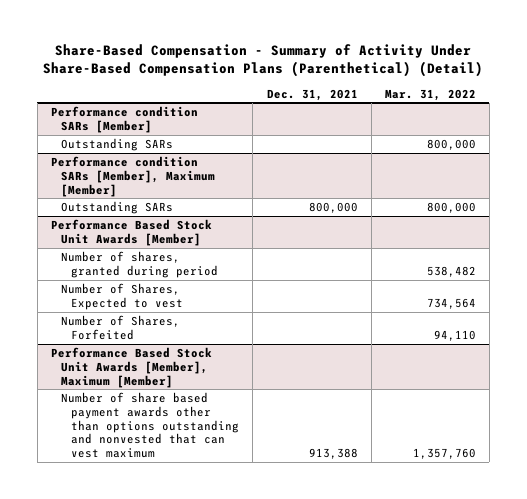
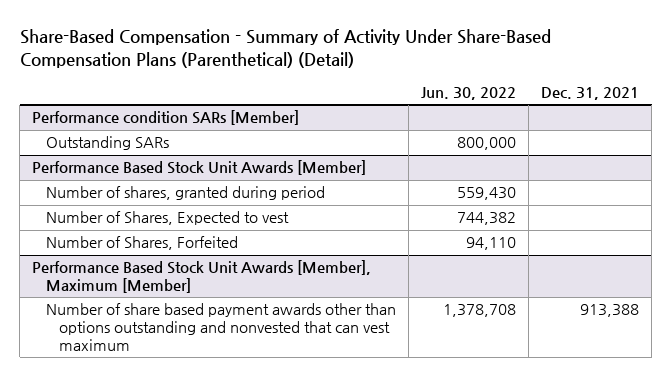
- | Dec. 31, 2021 | Mar. 31, 2022
+ | Jun. 30, 2022 | Dec. 31, 2021
- Performance condition SARs [Member], Maximum [Member]
- Outstanding SARs | 800,000 | 800,000

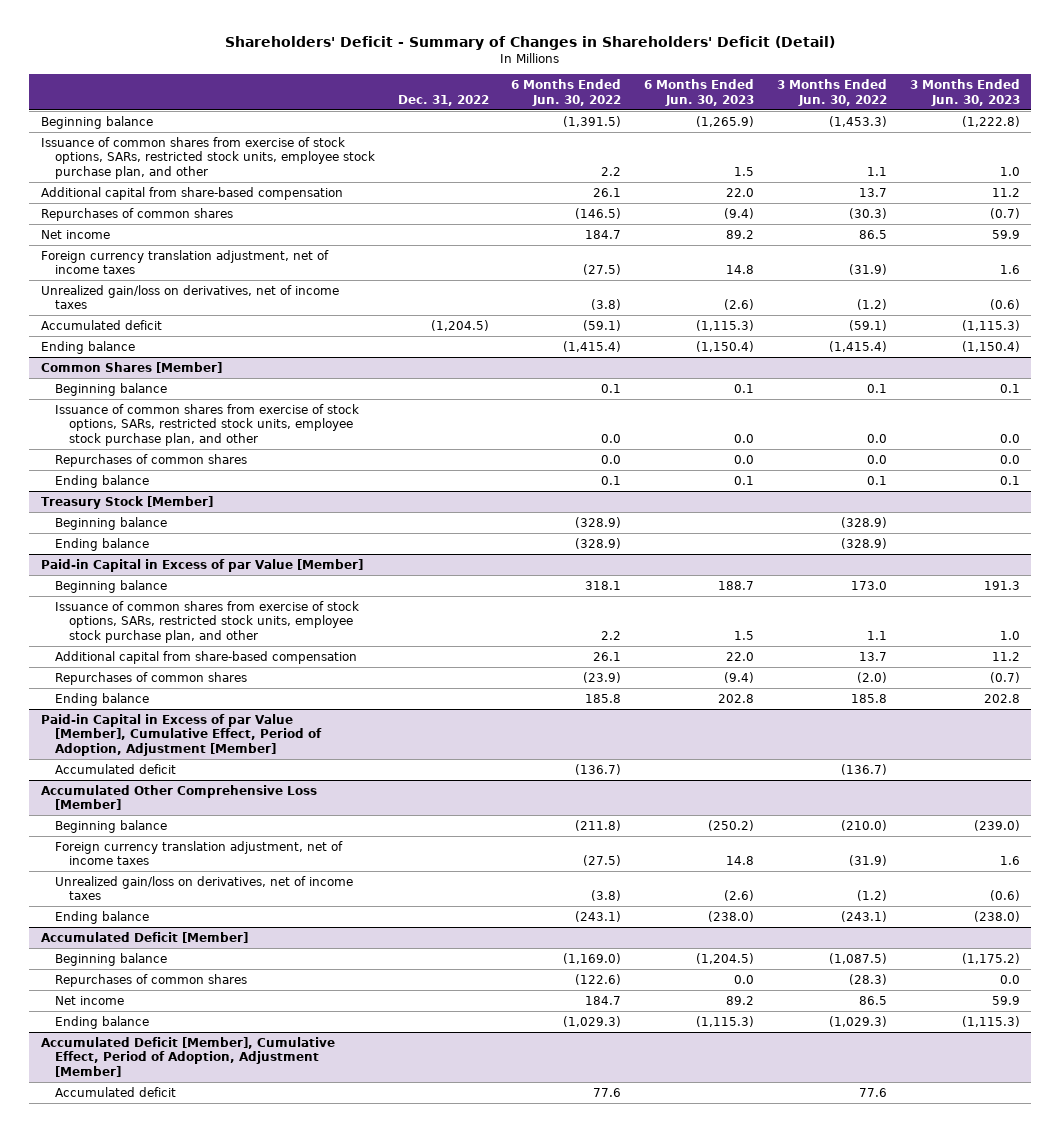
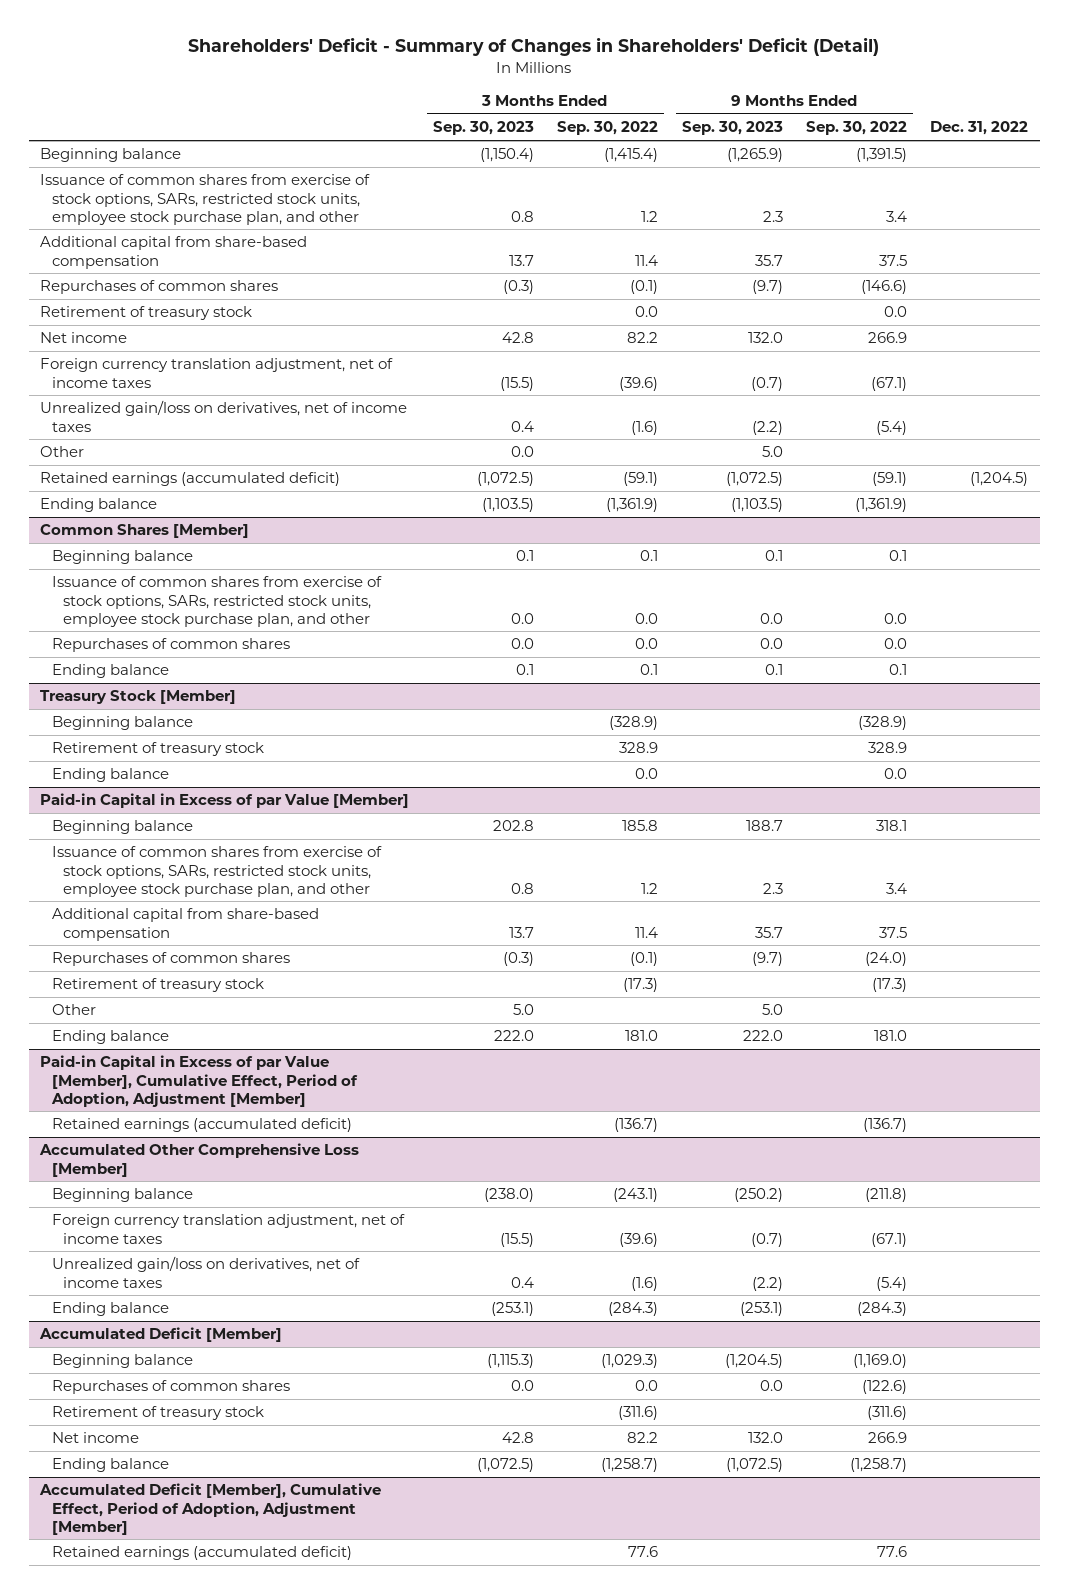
- | Dec. 31, 2022 | 6 Months Ended Jun. 30, 2022 | 6 Months Ended Jun. 30, 2023 | 3 Months Ended Jun. 30, 2022 | 3 Months Ended Jun. 30, 2023
+ | 3 Months Ended Sep. 30, 2023 | 3 Months Ended Sep. 30, 2022 | 9 Months Ended Sep. 30, 2023 | 9 Months Ended Sep. 30, 2022 | Dec. 31, 2022
+ Retirement of treasury stock | | 0.0 | | 0.0 |
- Accumulated deficit | (1,204.5) | (59.1) | (1,115.3) | (59.1) | (1,115.3)
+ Other | 0.0 | | 5.0 | |
+ Retained earnings (accumulated deficit) | (1,072.5) | (59.1) | (1,072.5) | (59.1) | (1,204.5)
@ Treasury Stock [Member]
+ Retirement of treasury stock | | 328.9 | | 328.9 |
@ Paid-in Capital in Excess of par Value [Member]
+ Retirement of treasury stock | | (17.3) | | (17.3) |
+ Other | 5.0 | | 5.0 | |
@ Paid-in Capital in Excess of par Value [Member], Cumulative Effect, Period of Adoption, Adjustment [Member]
- Accumulated deficit | | (136.7) | | (136.7) |
+ Retained earnings (accumulated deficit) | | (136.7) | | (136.7) |
@ Accumulated Deficit [Member]
+ Retirement of treasury stock | | (311.6) | | (311.6) |
@ Accumulated Deficit [Member], Cumulative Effect, Period of Adoption, Adjustment [Member]
- Accumulated deficit | | 77.6 | | 77.6 |
+ Retained earnings (accumulated deficit) | | 77.6 | | 77.6 |

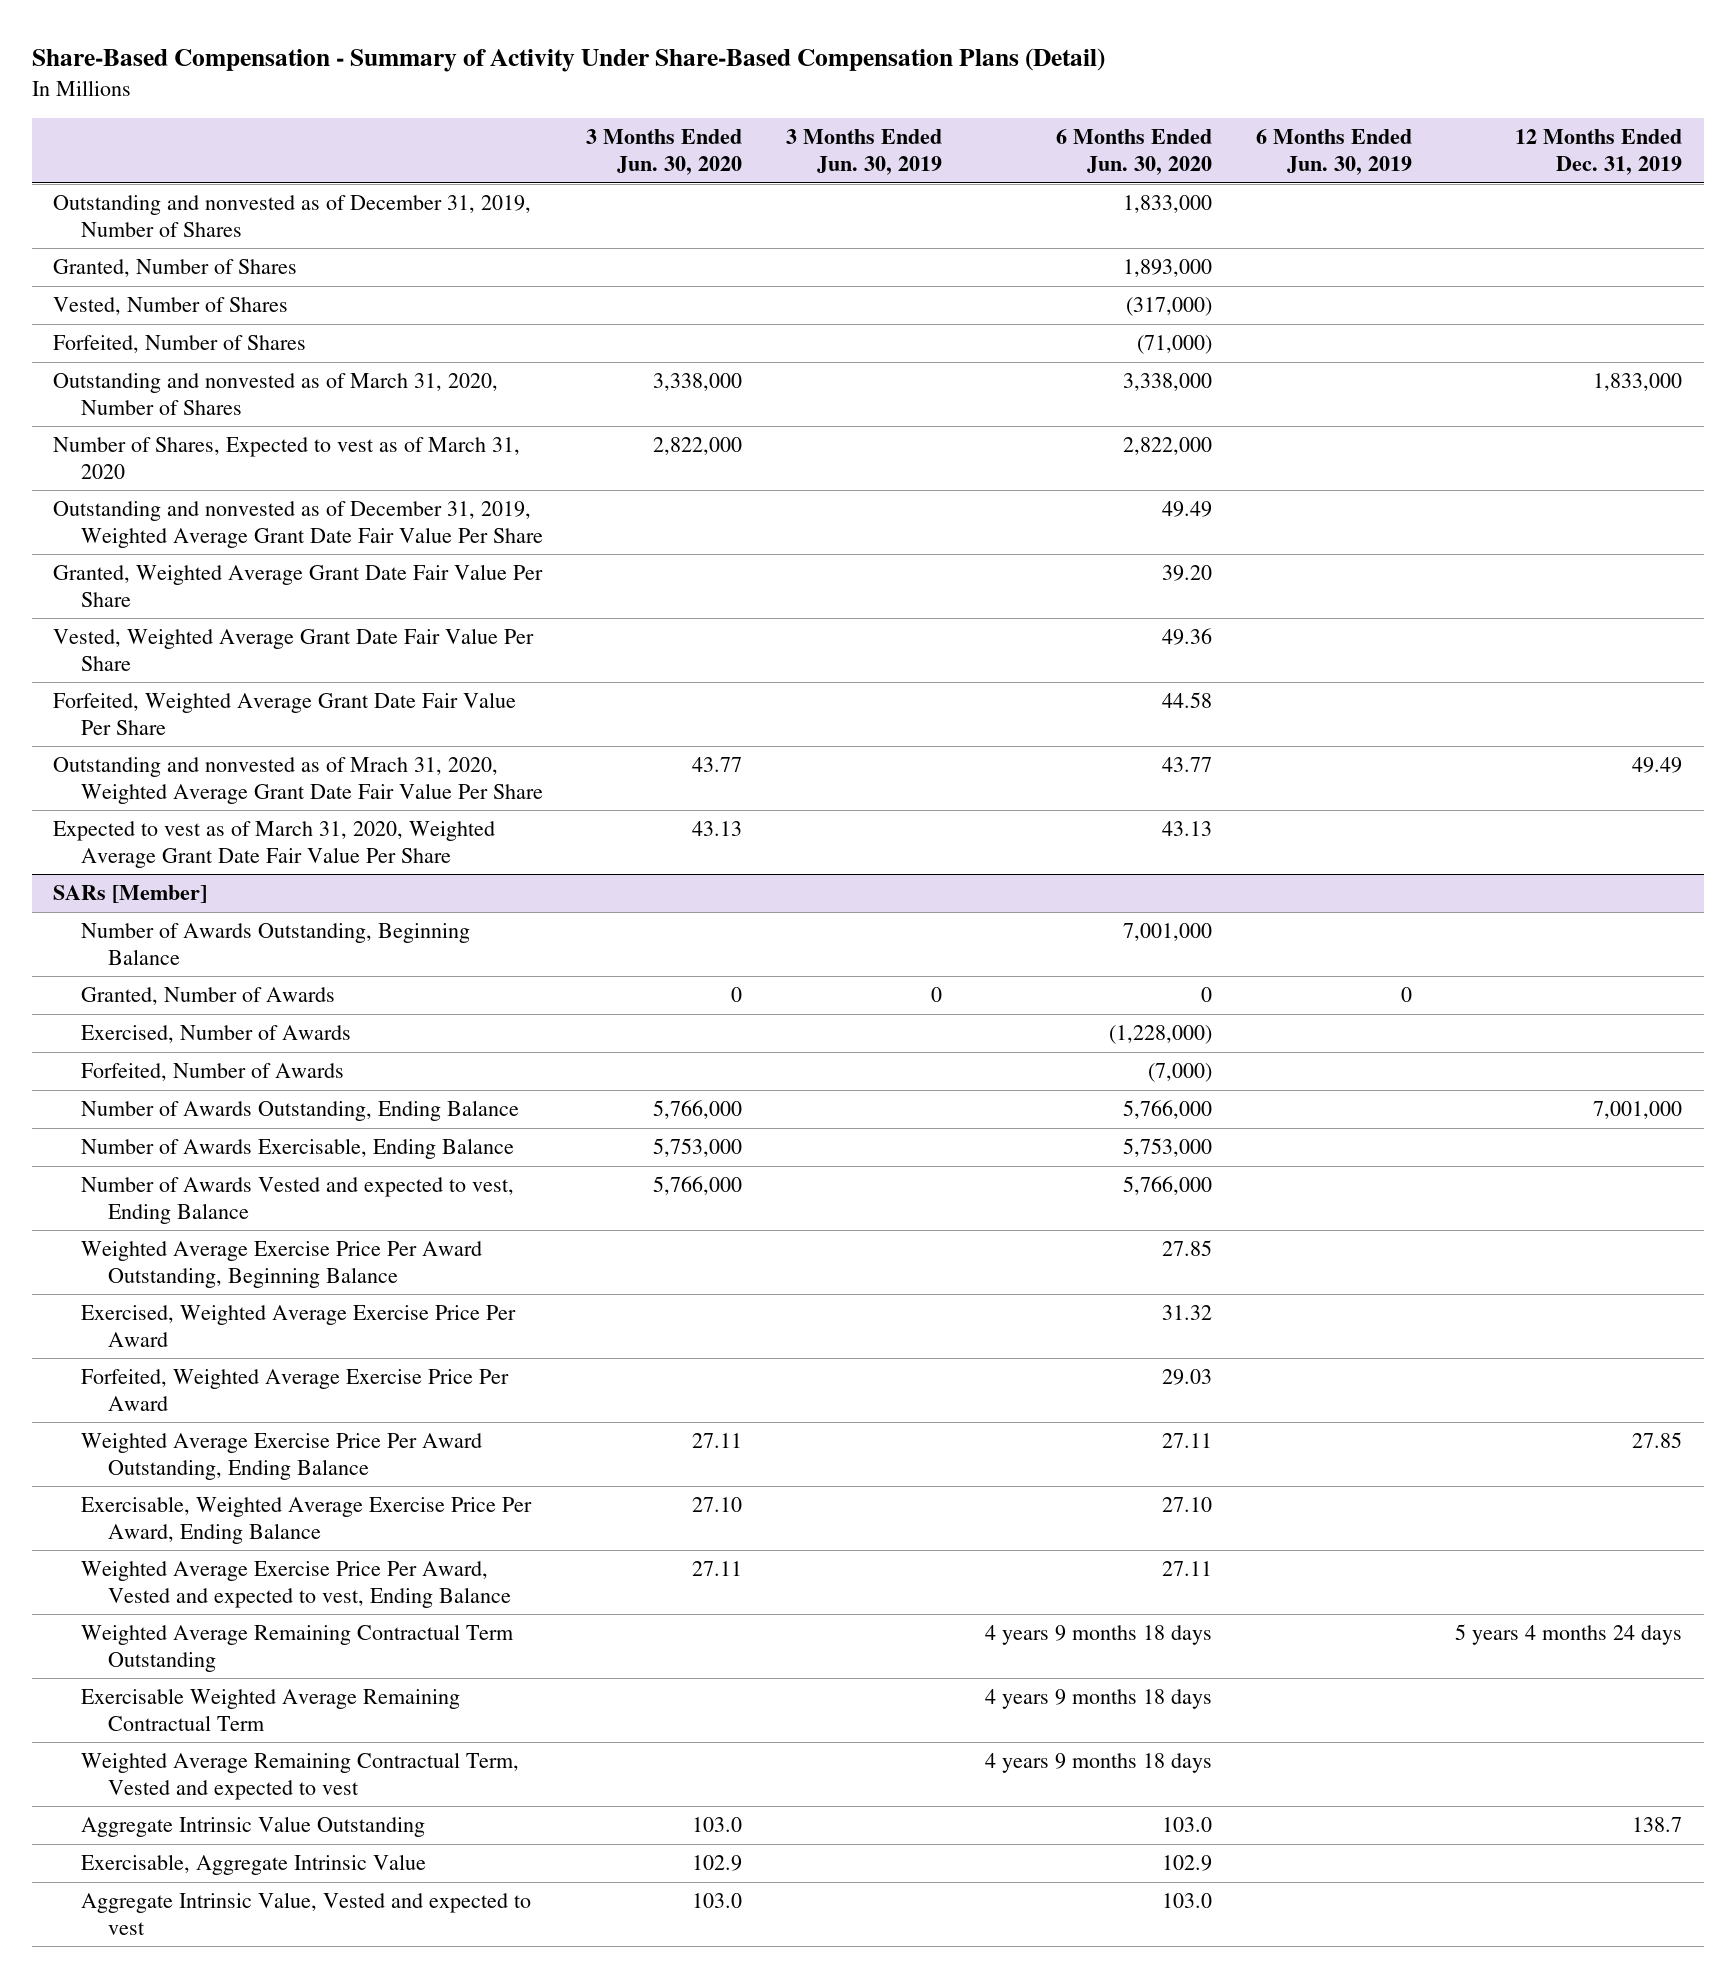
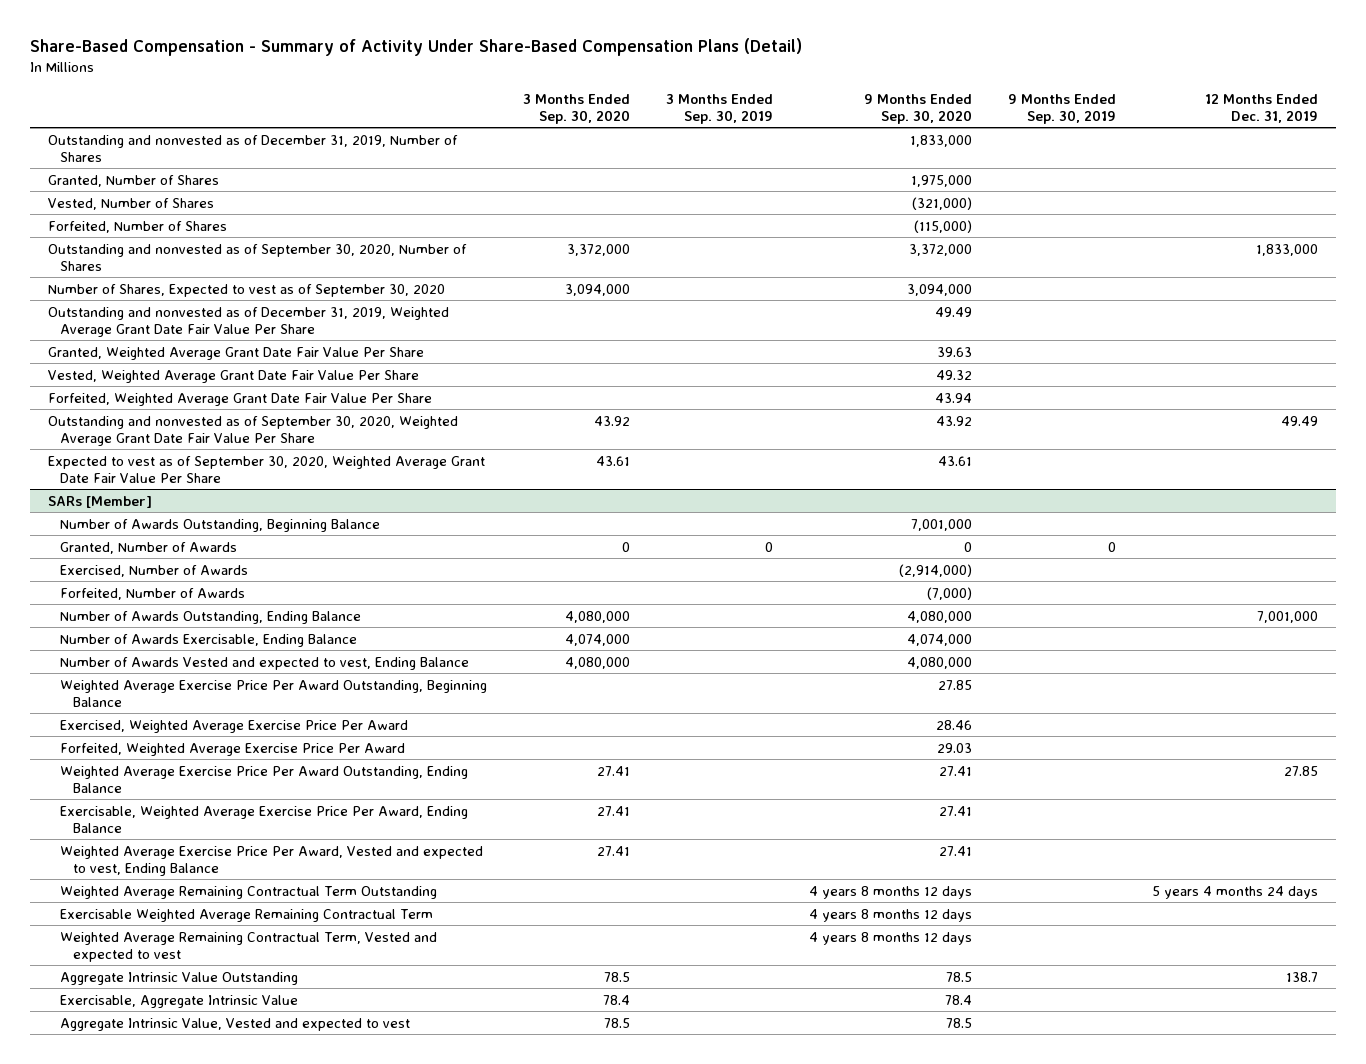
- | 3 Months Ended Jun. 30, 2020 | 3 Months Ended Jun. 30, 2019 | 6 Months Ended Jun. 30, 2020 | 6 Months Ended Jun. 30, 2019 | 12 Months Ended Dec. 31, 2019
+ | 3 Months Ended Sep. 30, 2020 | 3 Months Ended Sep. 30, 2019 | 9 Months Ended Sep. 30, 2020 | 9 Months Ended Sep. 30, 2019 | 12 Months Ended Dec. 31, 2019
- Outstanding and nonvested as of March 31, 2020, Number of Shares | 3,338,000 | | 3,338,000 | | 1,833,000
- Number of Shares, Expected to vest as of March 31, 2020 | 2,822,000 | | 2,822,000 | |
+ Outstanding and nonvested as of September 30, 2020, Number of Shares | 3,372,000 | | 3,372,000 | | 1,833,000
+ Number of Shares, Expected to vest as of September 30, 2020 | 3,094,000 | | 3,094,000 | |
- Outstanding and nonvested as of Mrach 31, 2020, Weighted Average Grant Date Fair Value Per Share | 43.77 | | 43.77 | | 49.49
- Expected to vest as of March 31, 2020, Weighted Average Grant Date Fair Value Per Share | 43.13 | | 43.13 | |
+ Outstanding and nonvested as of September 30, 2020, Weighted Average Grant Date Fair Value Per Share | 43.92 | | 43.92 | | 49.49
+ Expected to vest as of September 30, 2020, Weighted Average Grant Date Fair Value Per Share | 43.61 | | 43.61 | |

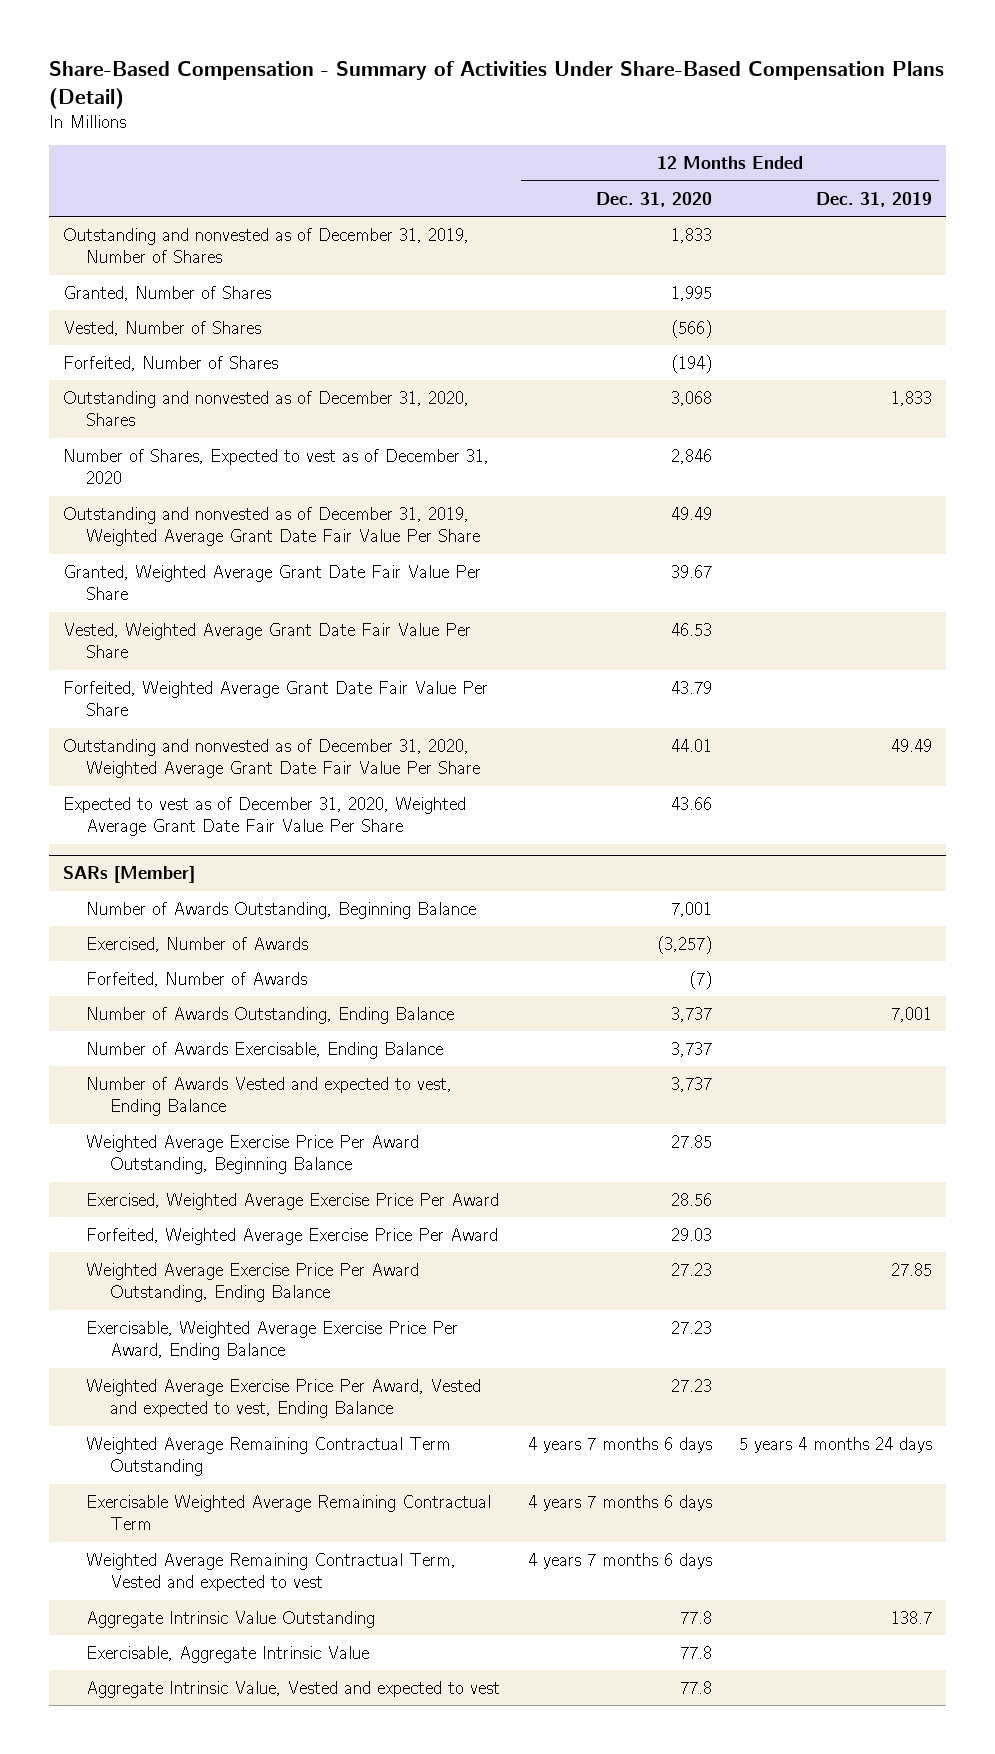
- Share-Based Compensation - Summary of Activity Under Share-Based Compensation Plans (Detail)
+ Share-Based Compensation - Summary of Activities Under Share-Based Compensation Plans (Detail)
- | 3 Months Ended Sep. 30, 2020 | 3 Months Ended Sep. 30, 2019 | 9 Months Ended Sep. 30, 2020 | 9 Months Ended Sep. 30, 2019 | 12 Months Ended Dec. 31, 2019
+ | 12 Months Ended Dec. 31, 2020 | 12 Months Ended Dec. 31, 2019
- Outstanding and nonvested as of September 30, 2020, Number of Shares | 3,372,000 | | 3,372,000 | | 1,833,000
- Number of Shares, Expected to vest as of September 30, 2020 | 3,094,000 | | 3,094,000 | |
+ Outstanding and nonvested as of December 31, 2020, Shares | 3,068 | 1,833
+ Number of Shares, Expected to vest as of December 31, 2020 | 2,846 |
- Outstanding and nonvested as of September 30, 2020, Weighted Average Grant Date Fair Value Per Share | 43.92 | | 43.92 | | 49.49
- Expected to vest as of September 30, 2020, Weighted Average Grant Date Fair Value Per Share | 43.61 | | 43.61 | |
+ Outstanding and nonvested as of December 31, 2020, Weighted Average Grant Date Fair Value Per Share | 44.01 | 49.49
+ Expected to vest as of December 31, 2020, Weighted Average Grant Date Fair Value Per Share | 43.66 |
@ SARs [Member]
- Granted, Number of Awards | 0 | 0 | 0 | 0 |
- Number of Awards Outstanding, Ending Balance | 4,080,000 | | 4,080,000 | | 7,001,000
+ Number of Awards Outstanding, Ending Balance | 3,737 | 7,001

